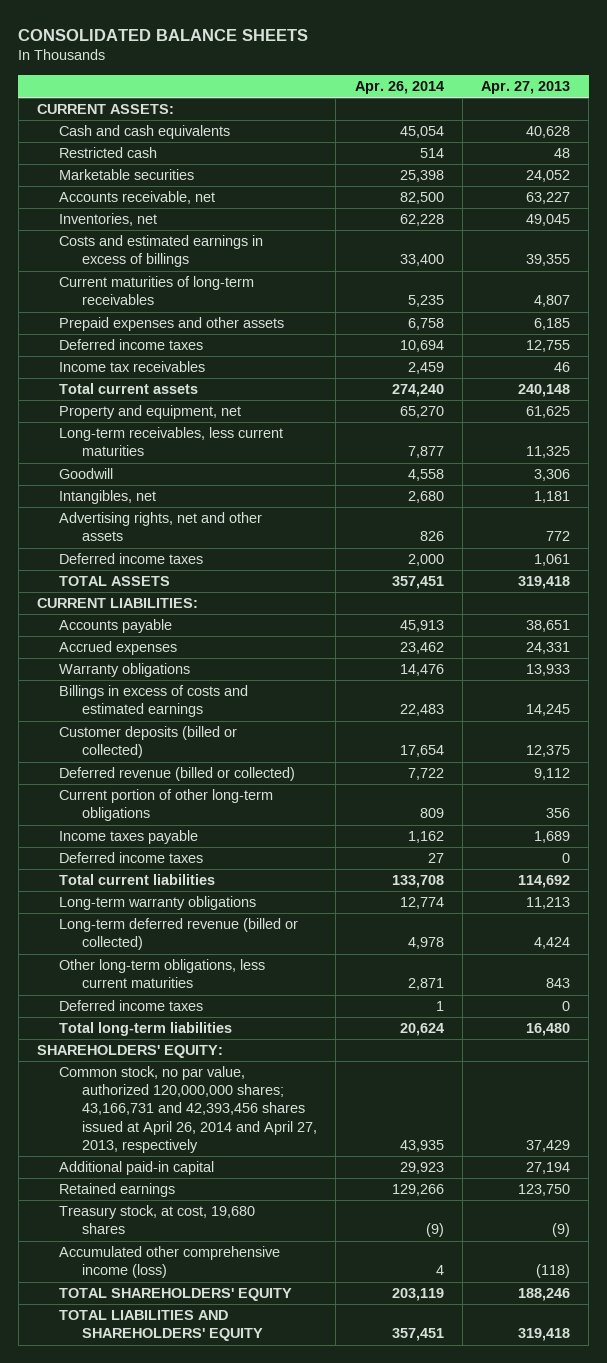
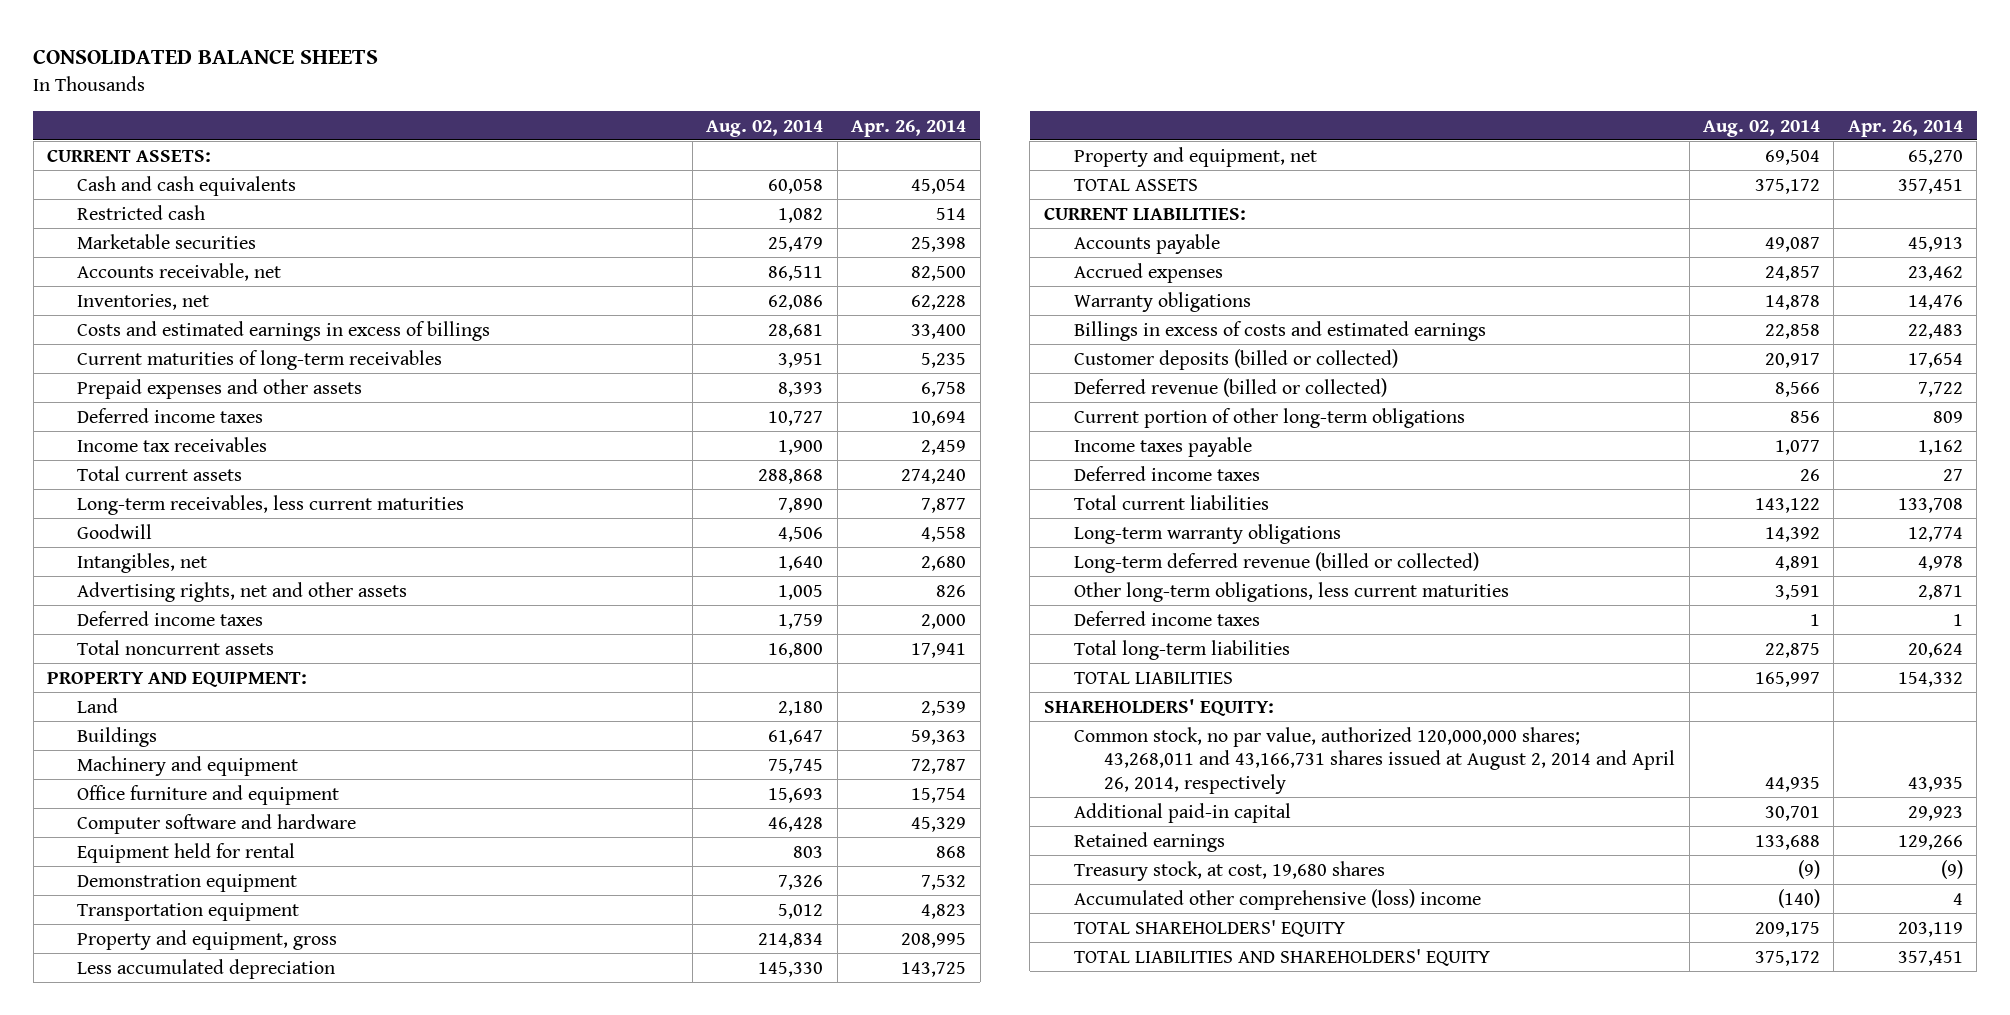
- | Apr. 26, 2014 | Apr. 27, 2013
+ | Aug. 02, 2014 | Apr. 26, 2014
+ Total noncurrent assets | 16,800 | 17,941
+ PROPERTY AND EQUIPMENT:
+ Land | 2,180 | 2,539
+ Buildings | 61,647 | 59,363
+ Machinery and equipment | 75,745 | 72,787
+ Office furniture and equipment | 15,693 | 15,754
+ Computer software and hardware | 46,428 | 45,329
+ Equipment held for rental | 803 | 868
+ Demonstration equipment | 7,326 | 7,532
+ Transportation equipment | 5,012 | 4,823
+ Property and equipment, gross | 214,834 | 208,995
+ Less accumulated depreciation | 145,330 | 143,725
moved down: Property and equipment, net | 69,504 | 65,270
+ TOTAL LIABILITIES | 165,997 | 154,332
- Common stock, no par value, authorized 120,000,000 shares; 43,166,731 and 42,393,456 shares issued at April 26, 2014 and April 27, 2013, respectively | 43,935 | 37,429
+ Common stock, no par value, authorized 120,000,000 shares; 43,268,011 and 43,166,731 shares issued at August 2, 2014 and April 26, 2014, respectively | 44,935 | 43,935
- Accumulated other comprehensive income (loss) | 4 | (118)
+ Accumulated other comprehensive (loss) income | (140) | 4

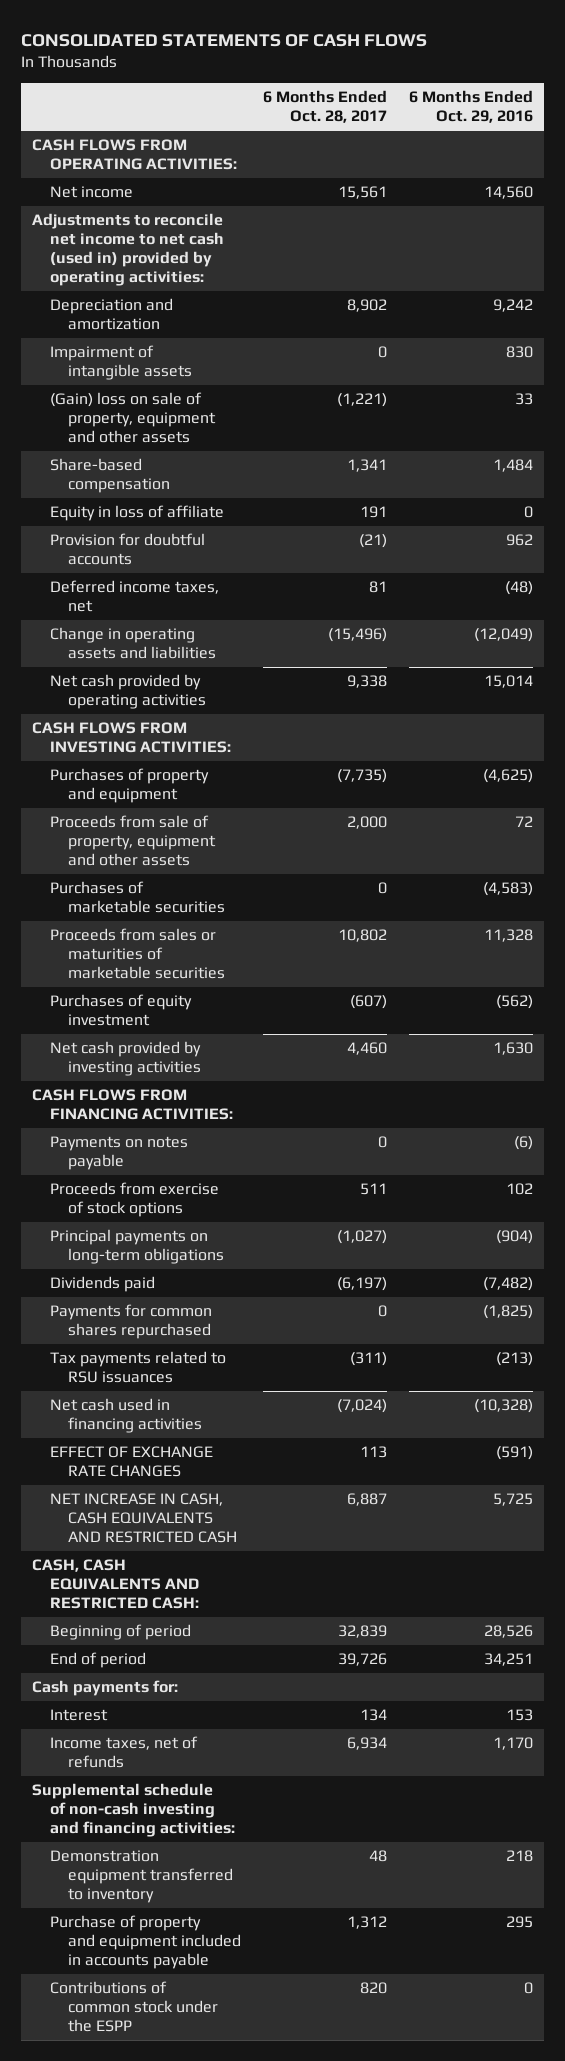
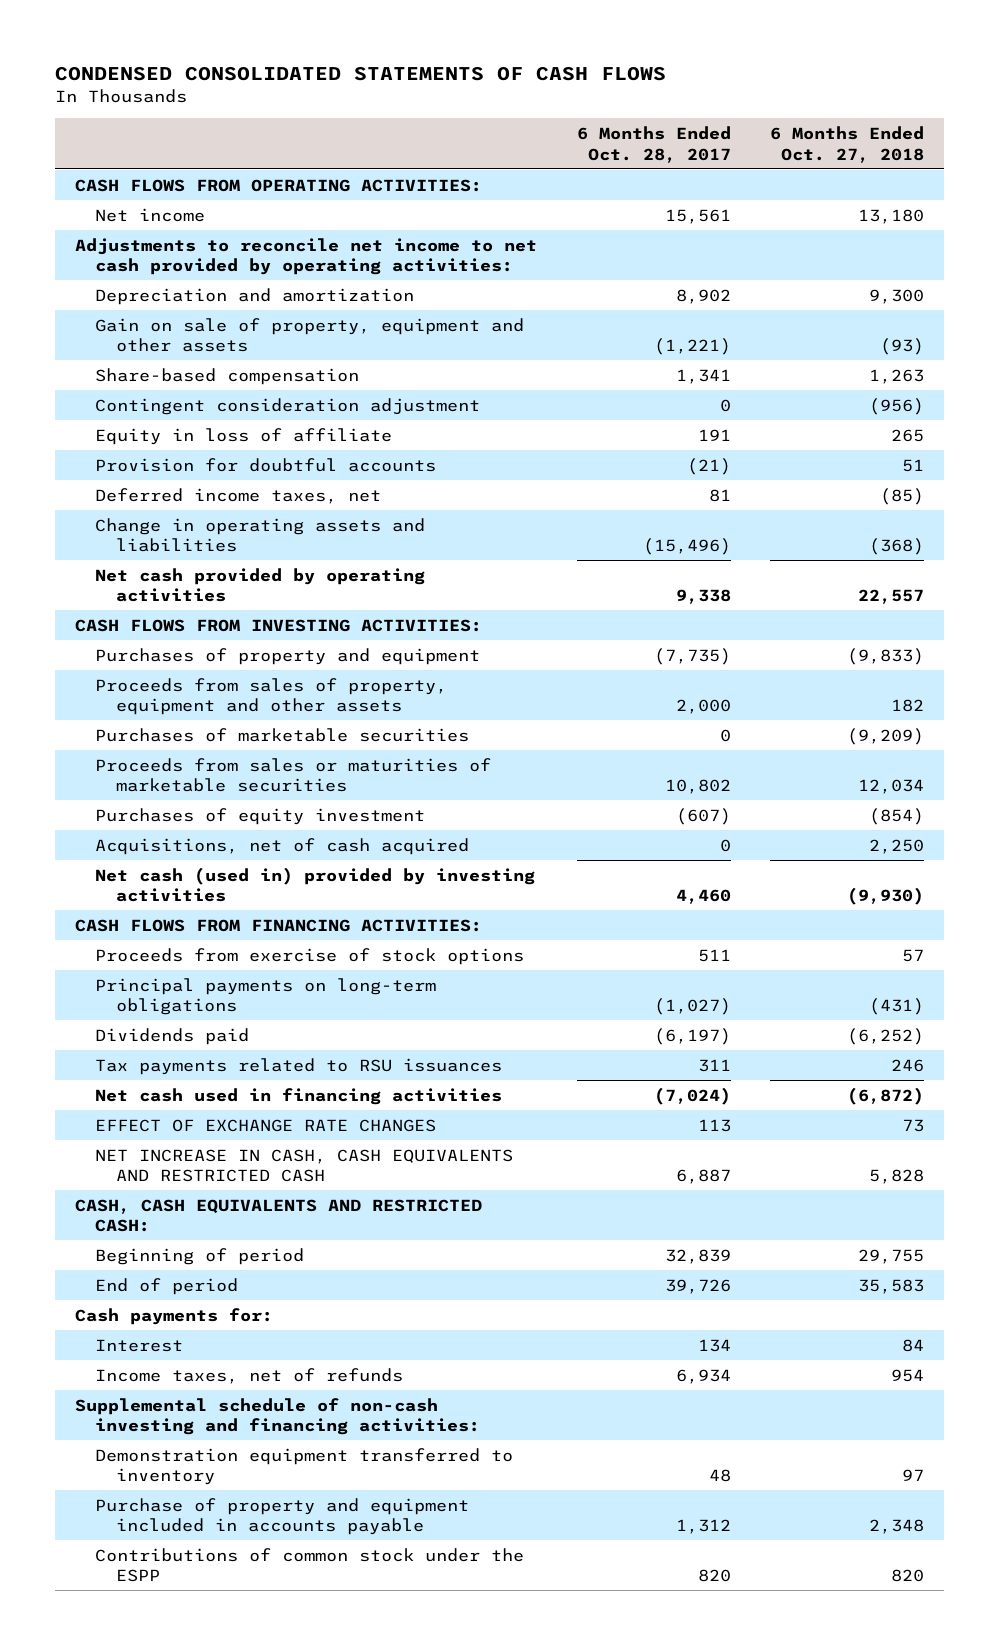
- CONSOLIDATED STATEMENTS OF CASH FLOWS
+ CONDENSED CONSOLIDATED STATEMENTS OF CASH FLOWS
- | 6 Months Ended Oct. 28, 2017 | 6 Months Ended Oct. 29, 2016
+ | 6 Months Ended Oct. 28, 2017 | 6 Months Ended Oct. 27, 2018
- Adjustments to reconcile net income to net cash (used in) provided by operating activities:
+ Adjustments to reconcile net income to net cash provided by operating activities:
- Impairment of intangible assets | 0 | 830
- (Gain) loss on sale of property, equipment and other assets | (1,221) | 33
+ Gain on sale of property, equipment and other assets | (1,221) | (93)
+ Contingent consideration adjustment | 0 | (956)
- Proceeds from sale of property, equipment and other assets | 2,000 | 72
+ Proceeds from sales of property, equipment and other assets | 2,000 | 182
- Net cash provided by investing activities | 4,460 | 1,630
+ Acquisitions, net of cash acquired | 0 | 2,250
+ Net cash (used in) provided by investing activities | 4,460 | (9,930)
- Payments on notes payable | 0 | (6)
- Payments for common shares repurchased | 0 | (1,825)
- Tax payments related to RSU issuances | (311) | (213)
+ Tax payments related to RSU issuances | 311 | 246

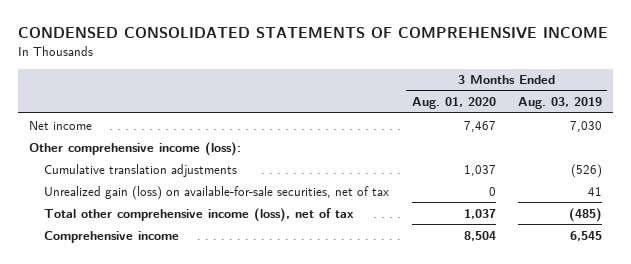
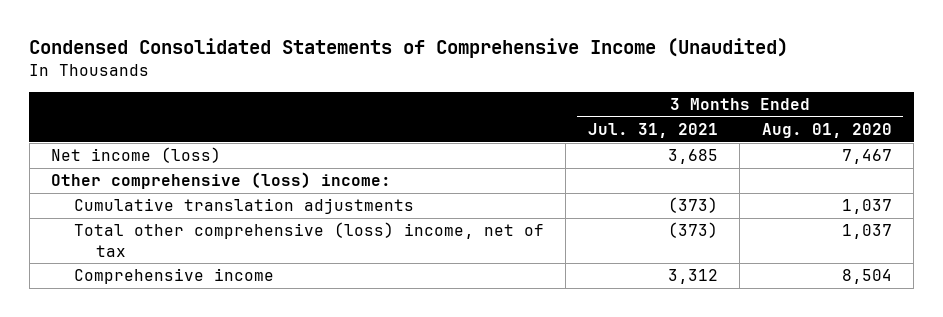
- CONDENSED CONSOLIDATED STATEMENTS OF COMPREHENSIVE INCOME
+ Condensed Consolidated Statements of Comprehensive Income (Unaudited)
- | 3 Months Ended Aug. 01, 2020 | 3 Months Ended Aug. 03, 2019
+ | 3 Months Ended Jul. 31, 2021 | 3 Months Ended Aug. 01, 2020
- Net income | 7,467 | 7,030
- Other comprehensive income (loss):
+ Net income (loss) | 3,685 | 7,467
+ Other comprehensive (loss) income:
- Unrealized gain (loss) on available-for-sale securities, net of tax | 0 | 41
- Total other comprehensive income (loss), net of tax | 1,037 | (485)
+ Total other comprehensive (loss) income, net of tax | (373) | 1,037

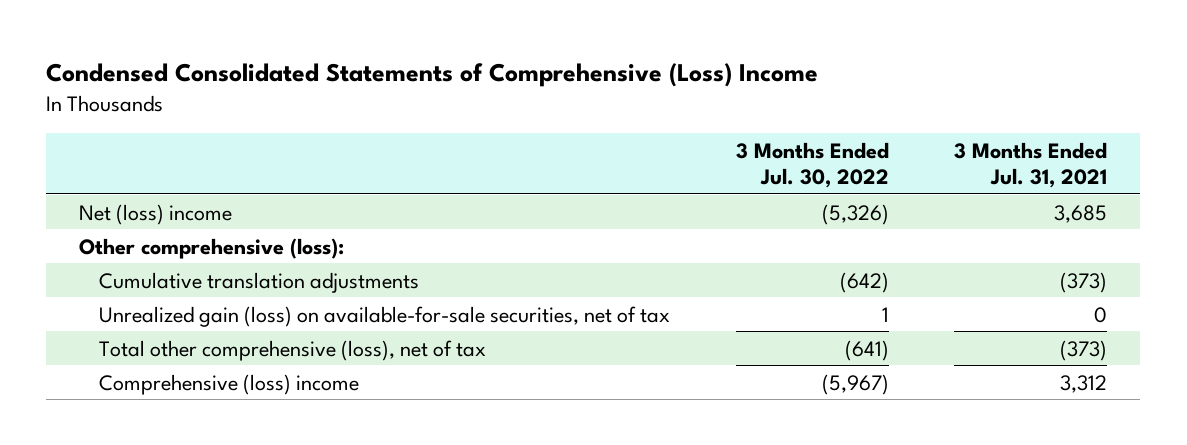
- Condensed Consolidated Statements of Comprehensive Income (Unaudited)
+ Condensed Consolidated Statements of Comprehensive (Loss) Income
- | 3 Months Ended Jul. 31, 2021 | 3 Months Ended Aug. 01, 2020
+ | 3 Months Ended Jul. 30, 2022 | 3 Months Ended Jul. 31, 2021
- Net income (loss) | 3,685 | 7,467
- Other comprehensive (loss) income:
+ Net (loss) income | (5,326) | 3,685
+ Other comprehensive (loss):
- Total other comprehensive (loss) income, net of tax | (373) | 1,037
- Comprehensive income | 3,312 | 8,504
+ Unrealized gain (loss) on available-for-sale securities, net of tax | 1 | 0
+ Total other comprehensive (loss), net of tax | (641) | (373)
+ Comprehensive (loss) income | (5,967) | 3,312

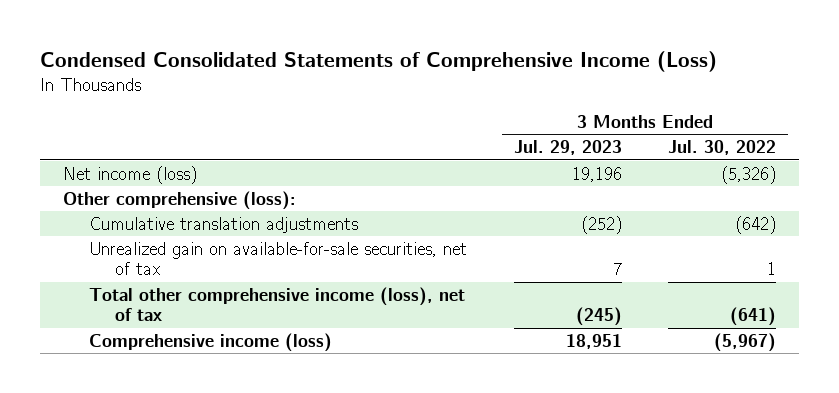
- Condensed Consolidated Statements of Comprehensive (Loss) Income
+ Condensed Consolidated Statements of Comprehensive Income (Loss)
- | 3 Months Ended Jul. 30, 2022 | 3 Months Ended Jul. 31, 2021
+ | 3 Months Ended Jul. 29, 2023 | 3 Months Ended Jul. 30, 2022
- Net (loss) income | (5,326) | 3,685
+ Net income (loss) | 19,196 | (5,326)
- Unrealized gain (loss) on available-for-sale securities, net of tax | 1 | 0
- Total other comprehensive (loss), net of tax | (641) | (373)
- Comprehensive (loss) income | (5,967) | 3,312
+ Unrealized gain on available-for-sale securities, net of tax | 7 | 1
+ Total other comprehensive income (loss), net of tax | (245) | (641)
+ Comprehensive income (loss) | 18,951 | (5,967)

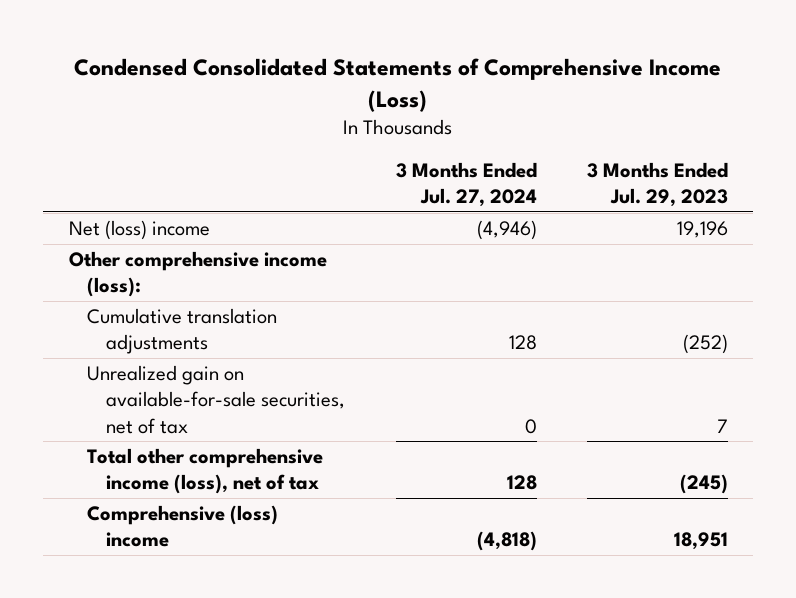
- | 3 Months Ended Jul. 29, 2023 | 3 Months Ended Jul. 30, 2022
+ | 3 Months Ended Jul. 27, 2024 | 3 Months Ended Jul. 29, 2023
- Net income (loss) | 19,196 | (5,326)
- Other comprehensive (loss):
+ Net (loss) income | (4,946) | 19,196
+ Other comprehensive income (loss):
- Comprehensive income (loss) | 18,951 | (5,967)
+ Comprehensive (loss) income | (4,818) | 18,951

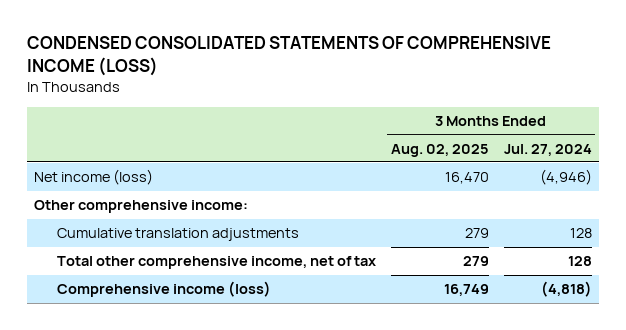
- Condensed Consolidated Statements of Comprehensive Income (Loss)
+ CONDENSED CONSOLIDATED STATEMENTS OF COMPREHENSIVE INCOME (LOSS)
- | 3 Months Ended Jul. 27, 2024 | 3 Months Ended Jul. 29, 2023
+ | 3 Months Ended Aug. 02, 2025 | 3 Months Ended Jul. 27, 2024
- Net (loss) income | (4,946) | 19,196
- Other comprehensive income (loss):
+ Net income (loss) | 16,470 | (4,946)
+ Other comprehensive income:
- Unrealized gain on available-for-sale securities, net of tax | 0 | 7
- Total other comprehensive income (loss), net of tax | 128 | (245)
- Comprehensive (loss) income | (4,818) | 18,951
+ Total other comprehensive income, net of tax | 279 | 128
+ Comprehensive income (loss) | 16,749 | (4,818)

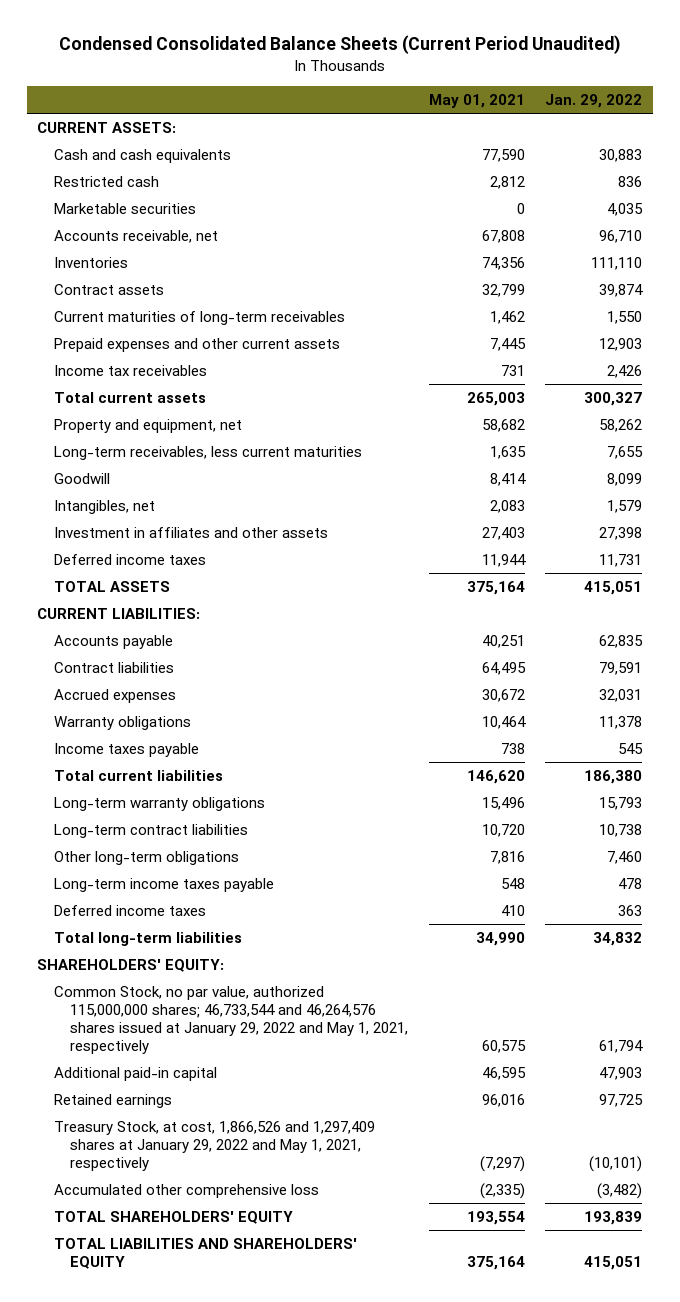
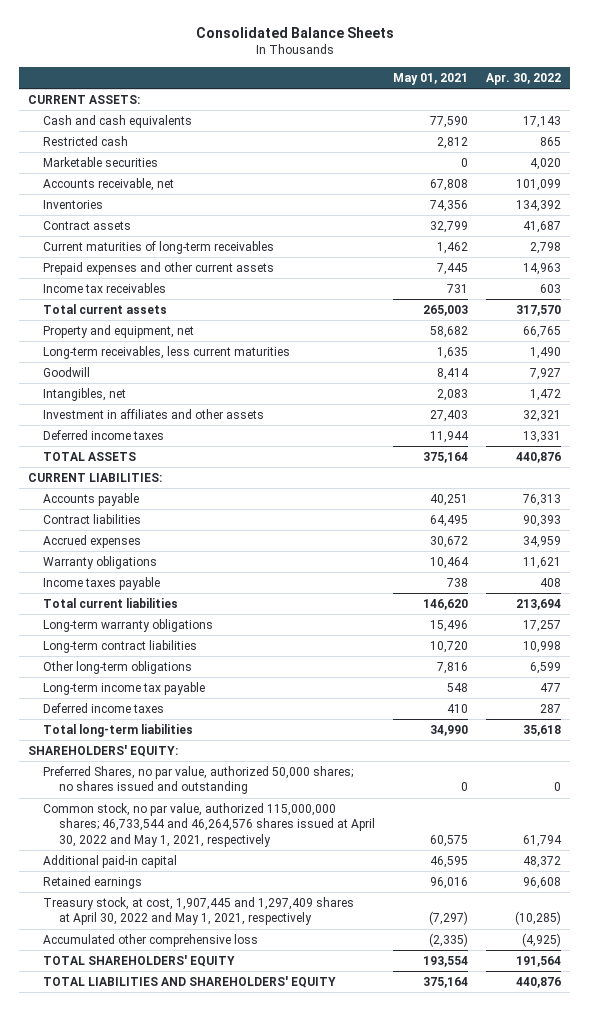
- Condensed Consolidated Balance Sheets (Current Period Unaudited)
+ Consolidated Balance Sheets
- | May 01, 2021 | Jan. 29, 2022
+ | May 01, 2021 | Apr. 30, 2022
- Long-term income taxes payable | 548 | 478
+ Long-term income tax payable | 548 | 477
- Common Stock, no par value, authorized 115,000,000 shares; 46,733,544 and 46,264,576 shares issued at January 29, 2022 and May 1, 2021, respectively | 60,575 | 61,794
+ Preferred Shares, no par value, authorized 50,000 shares; no shares issued and outstanding | 0 | 0
+ Common stock, no par value, authorized 115,000,000 shares; 46,733,544 and 46,264,576 shares issued at April 30, 2022 and May 1, 2021, respectively | 60,575 | 61,794
- Treasury Stock, at cost, 1,866,526 and 1,297,409 shares at January 29, 2022 and May 1, 2021, respectively | (7,297) | (10,101)
+ Treasury stock, at cost, 1,907,445 and 1,297,409 shares at April 30, 2022 and May 1, 2021, respectively | (7,297) | (10,285)

